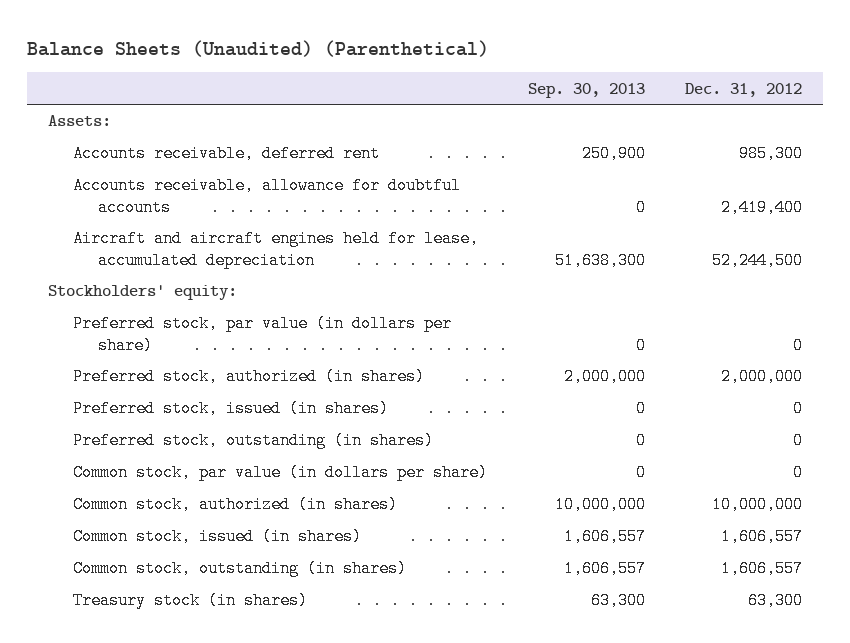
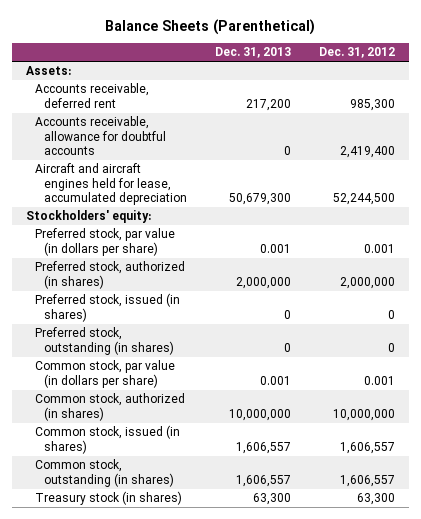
- Balance Sheets (Unaudited) (Parenthetical)
+ Balance Sheets (Parenthetical)
- | Sep. 30, 2013 | Dec. 31, 2012
+ | Dec. 31, 2013 | Dec. 31, 2012
- Preferred stock, par value (in dollars per share) | 0 | 0
+ Preferred stock, par value (in dollars per share) | 0.001 | 0.001
- Common stock, par value (in dollars per share) | 0 | 0
+ Common stock, par value (in dollars per share) | 0.001 | 0.001

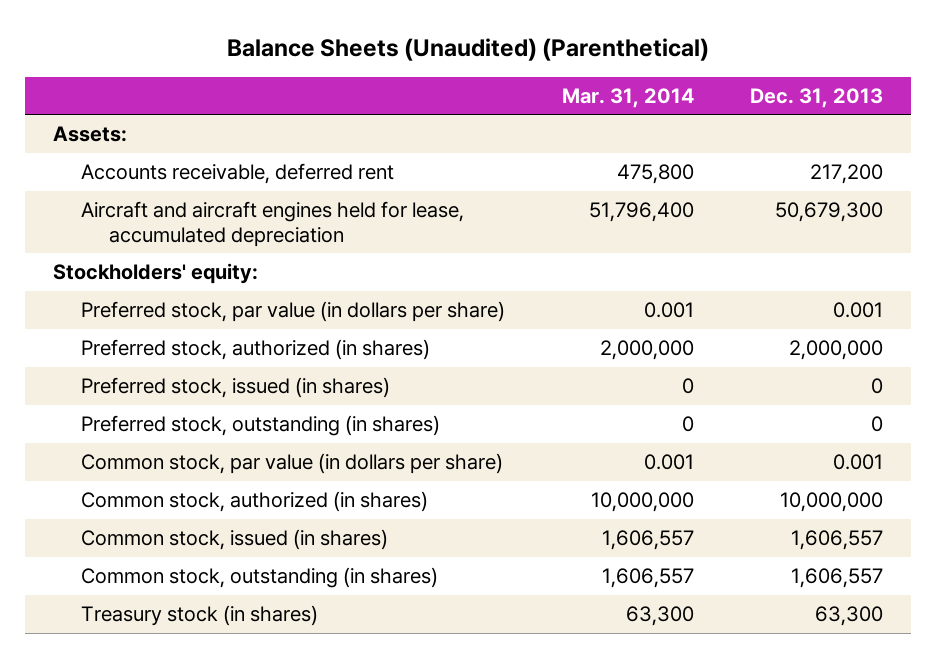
- Balance Sheets (Parenthetical)
+ Balance Sheets (Unaudited) (Parenthetical)
- | Dec. 31, 2013 | Dec. 31, 2012
+ | Mar. 31, 2014 | Dec. 31, 2013
- Accounts receivable, allowance for doubtful accounts | 0 | 2,419,400

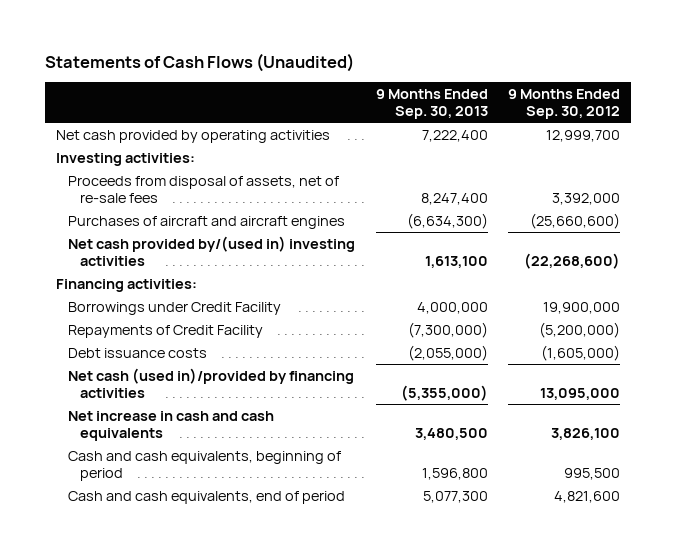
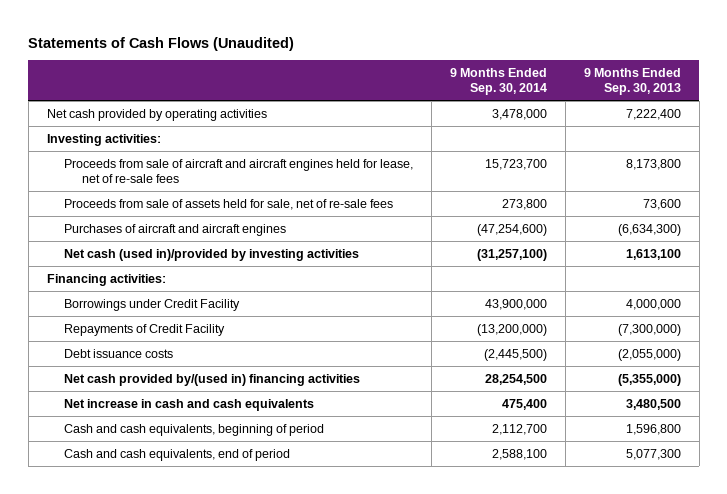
- | 9 Months Ended Sep. 30, 2013 | 9 Months Ended Sep. 30, 2012
+ | 9 Months Ended Sep. 30, 2014 | 9 Months Ended Sep. 30, 2013
- Proceeds from disposal of assets, net of re-sale fees | 8,247,400 | 3,392,000
+ Proceeds from sale of aircraft and aircraft engines held for lease, net of re-sale fees | 15,723,700 | 8,173,800
+ Proceeds from sale of assets held for sale, net of re-sale fees | 273,800 | 73,600
- Net cash provided by/(used in) investing activities | 1,613,100 | (22,268,600)
+ Net cash (used in)/provided by investing activities | (31,257,100) | 1,613,100
- Net cash (used in)/provided by financing activities | (5,355,000) | 13,095,000
+ Net cash provided by/(used in) financing activities | 28,254,500 | (5,355,000)

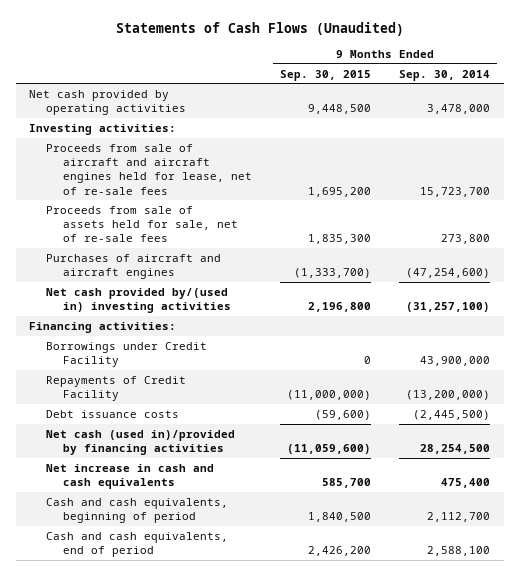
- | 9 Months Ended Sep. 30, 2014 | 9 Months Ended Sep. 30, 2013
+ | 9 Months Ended Sep. 30, 2015 | 9 Months Ended Sep. 30, 2014
- Net cash (used in)/provided by investing activities | (31,257,100) | 1,613,100
+ Net cash provided by/(used in) investing activities | 2,196,800 | (31,257,100)
- Net cash provided by/(used in) financing activities | 28,254,500 | (5,355,000)
+ Net cash (used in)/provided by financing activities | (11,059,600) | 28,254,500

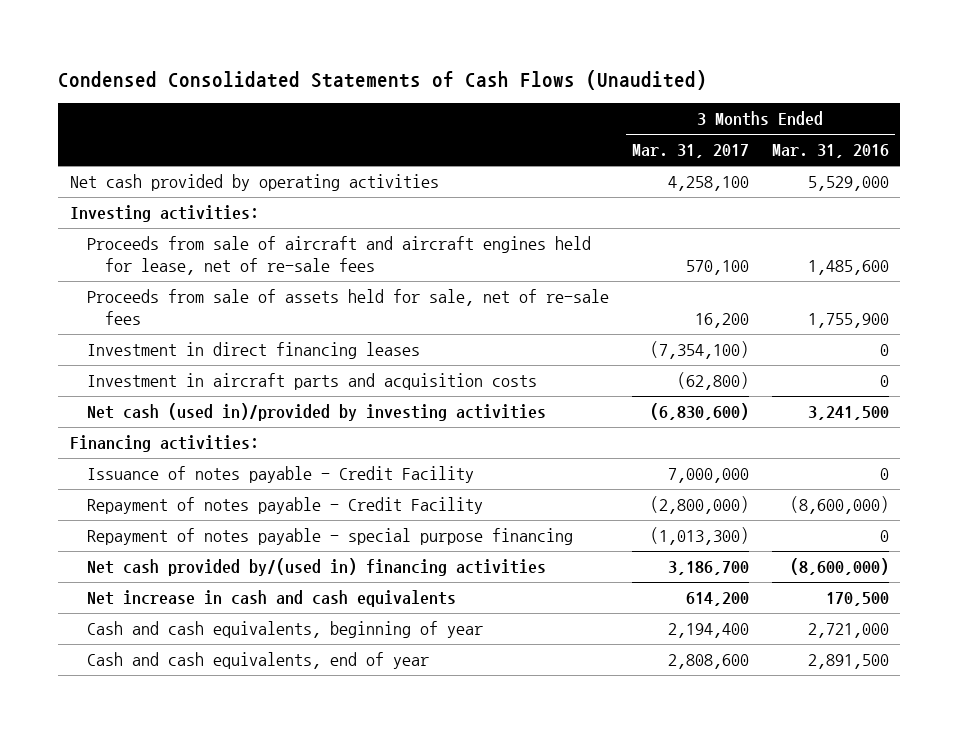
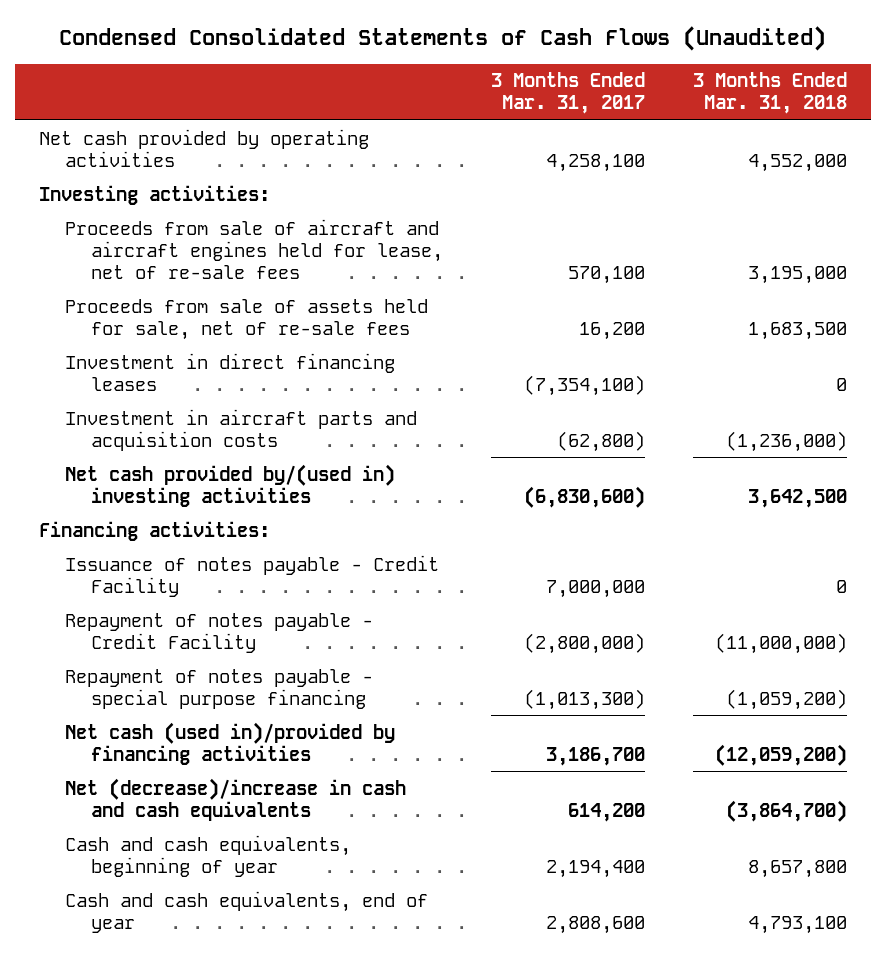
- | 3 Months Ended Mar. 31, 2017 | 3 Months Ended Mar. 31, 2016
+ | 3 Months Ended Mar. 31, 2017 | 3 Months Ended Mar. 31, 2018
- Net cash (used in)/provided by investing activities | (6,830,600) | 3,241,500
+ Net cash provided by/(used in) investing activities | (6,830,600) | 3,642,500
- Net cash provided by/(used in) financing activities | 3,186,700 | (8,600,000)
- Net increase in cash and cash equivalents | 614,200 | 170,500
+ Net cash (used in)/provided by financing activities | 3,186,700 | (12,059,200)
+ Net (decrease)/increase in cash and cash equivalents | 614,200 | (3,864,700)

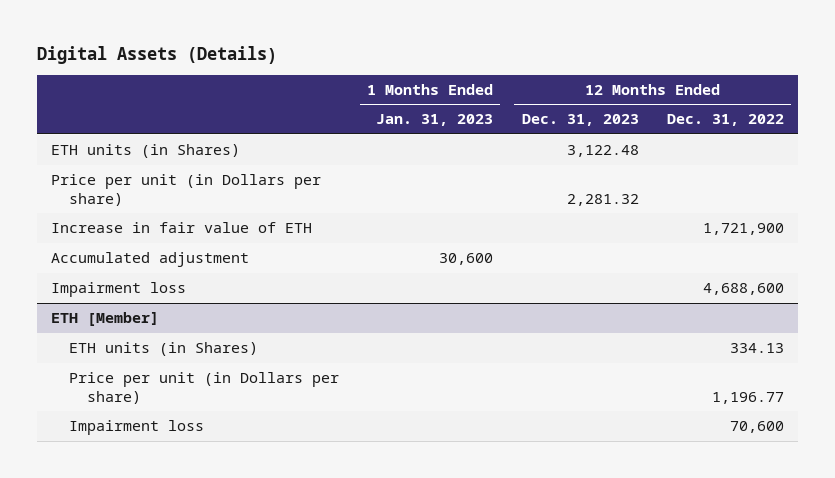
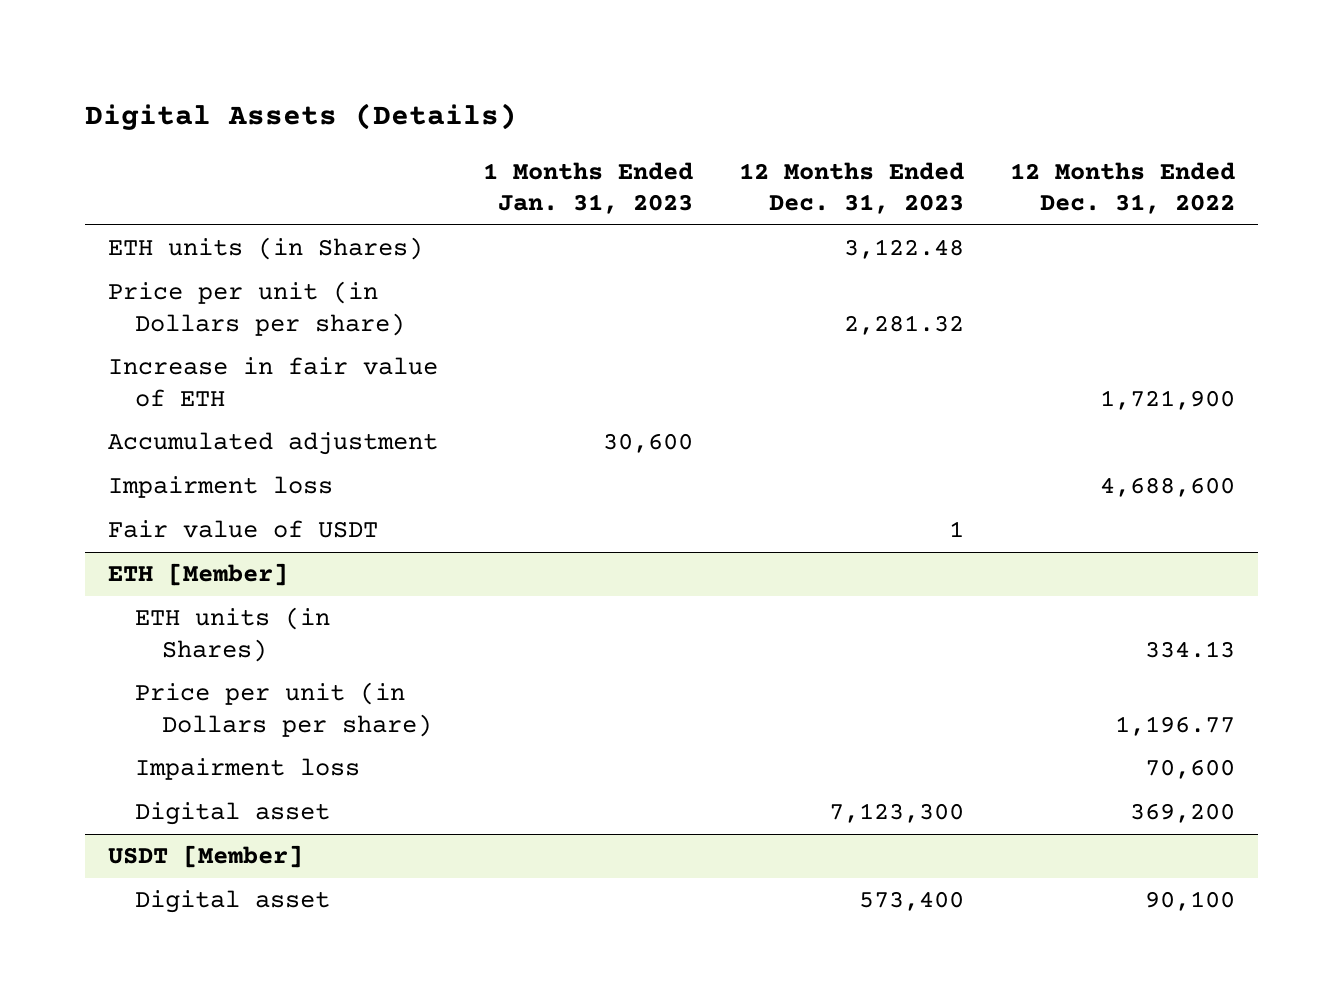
+ Fair value of USDT | | 1 |
@ ETH [Member]
+ Digital asset | | 7,123,300 | 369,200
+ USDT [Member]
+ Digital asset | | 573,400 | 90,100

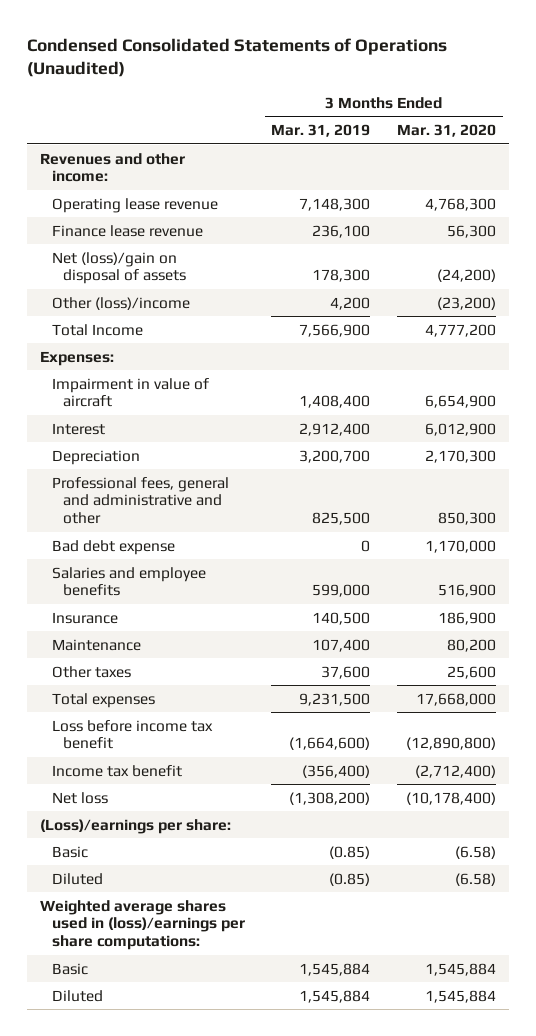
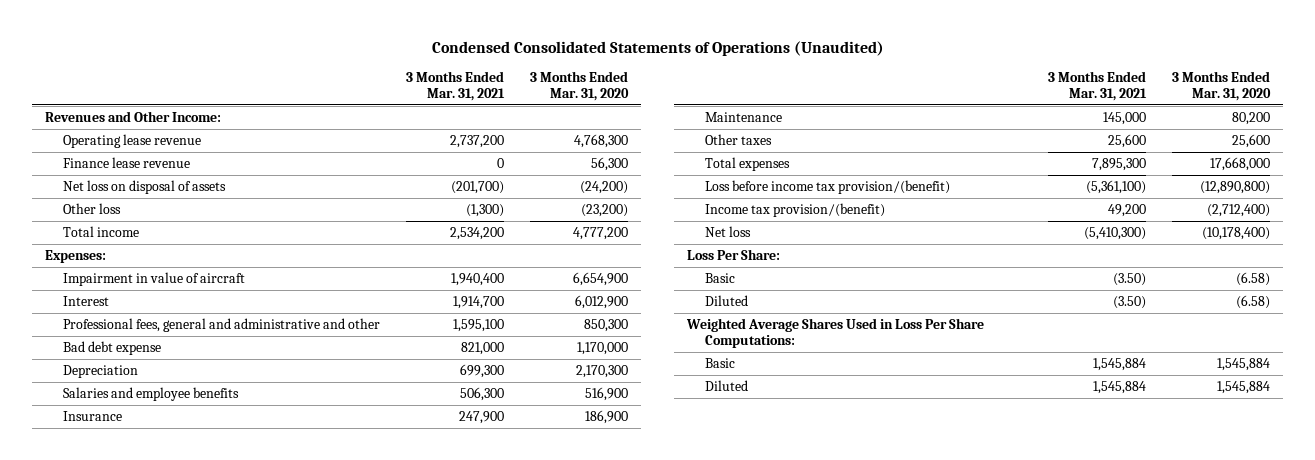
- | 3 Months Ended Mar. 31, 2019 | 3 Months Ended Mar. 31, 2020
+ | 3 Months Ended Mar. 31, 2021 | 3 Months Ended Mar. 31, 2020
- Revenues and other income:
+ Revenues and Other Income:
- Net (loss)/gain on disposal of assets | 178,300 | (24,200)
- Other (loss)/income | 4,200 | (23,200)
- Total Income | 7,566,900 | 4,777,200
+ Net loss on disposal of assets | (201,700) | (24,200)
+ Other loss | (1,300) | (23,200)
+ Total income | 2,534,200 | 4,777,200
moved down: Depreciation | 699,300 | 2,170,300
- Loss before income tax benefit | (1,664,600) | (12,890,800)
- Income tax benefit | (356,400) | (2,712,400)
+ Loss before income tax provision/(benefit) | (5,361,100) | (12,890,800)
+ Income tax provision/(benefit) | 49,200 | (2,712,400)
- (Loss)/earnings per share:
+ Loss Per Share:
- Weighted average shares used in (loss)/earnings per share computations:
+ Weighted Average Shares Used in Loss Per Share Computations:

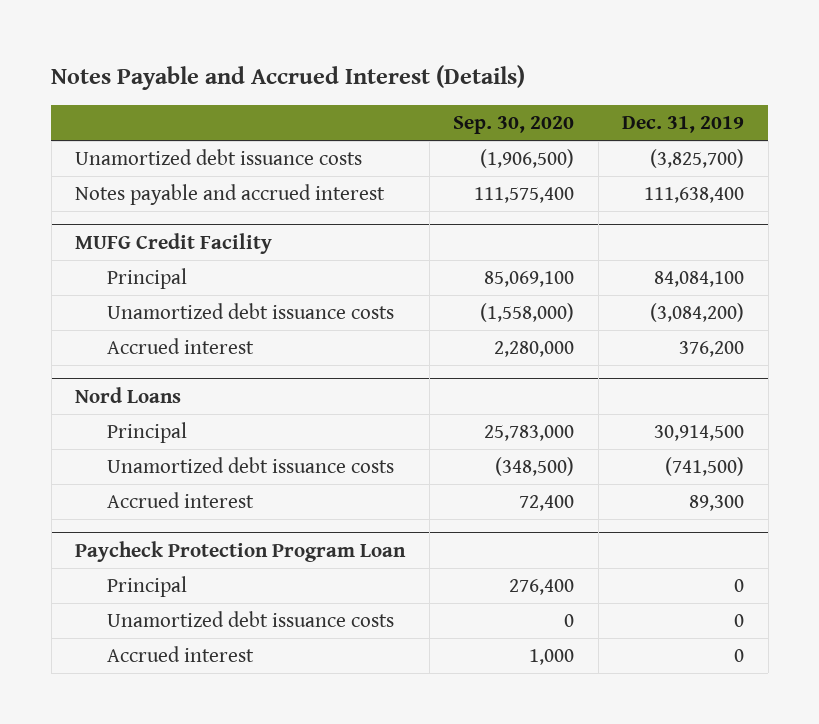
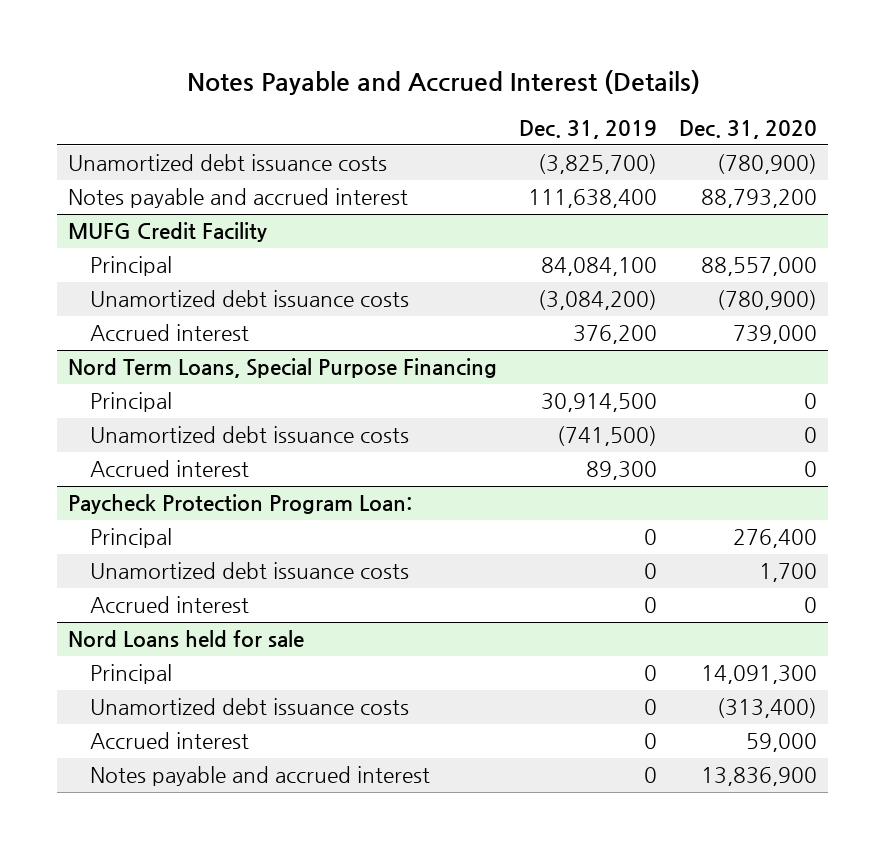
- | Sep. 30, 2020 | Dec. 31, 2019
+ | Dec. 31, 2019 | Dec. 31, 2020
- Nord Loans
+ Nord Term Loans, Special Purpose Financing
- Paycheck Protection Program Loan
+ Paycheck Protection Program Loan:
+ Nord Loans held for sale
+ Principal | 0 | 14,091,300
+ Unamortized debt issuance costs | 0 | (313,400)
+ Accrued interest | 0 | 59,000
+ Notes payable and accrued interest | 0 | 13,836,900

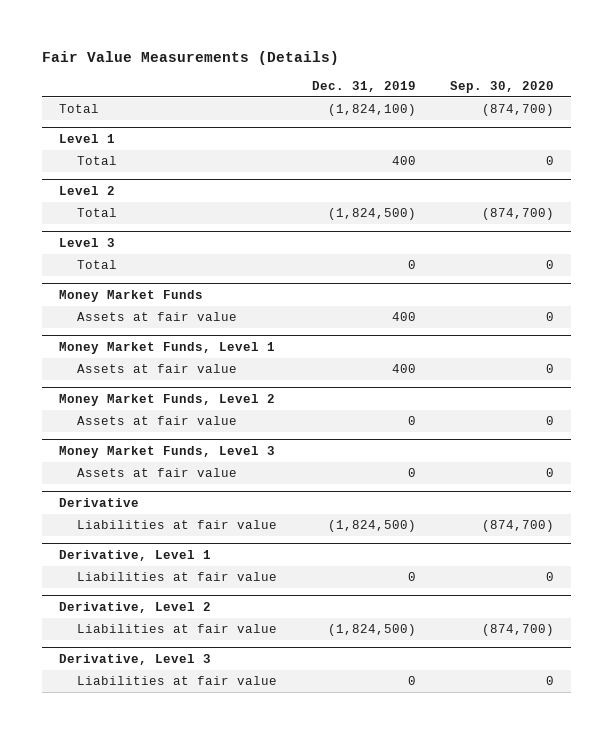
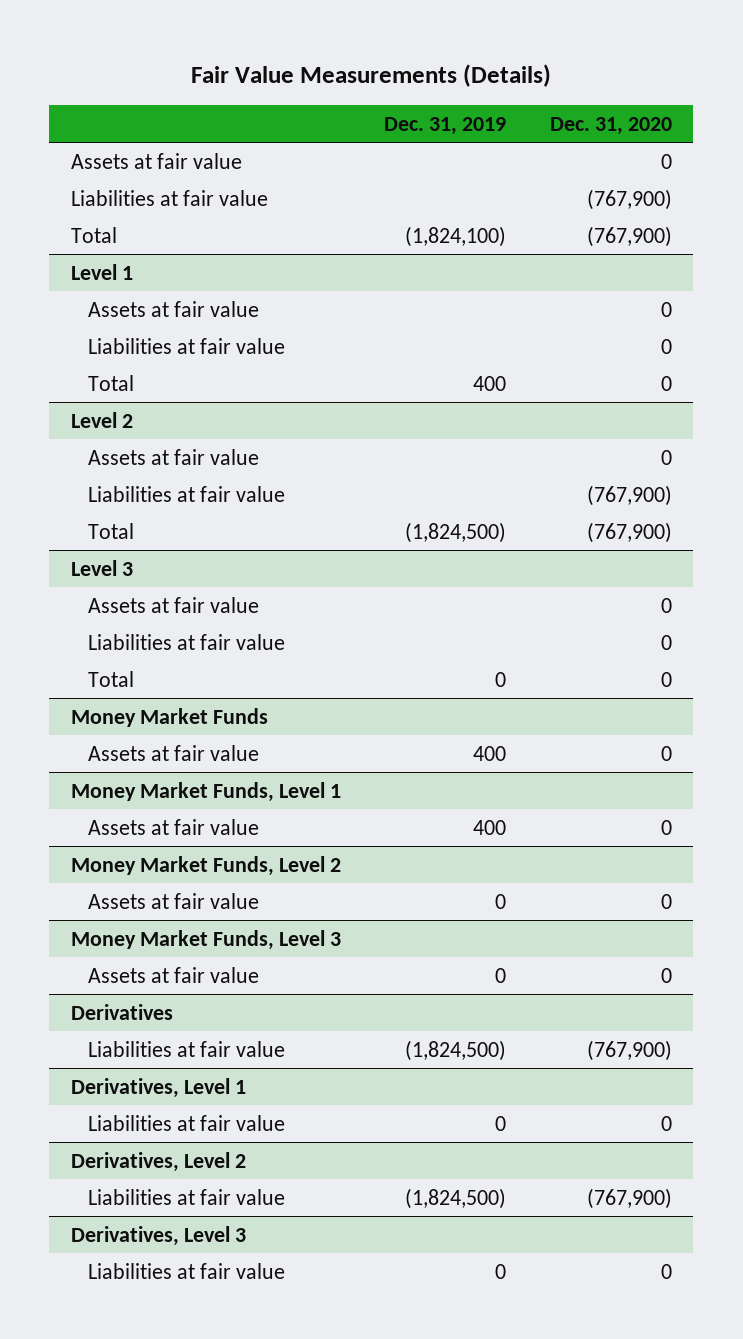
- | Dec. 31, 2019 | Sep. 30, 2020
+ | Dec. 31, 2019 | Dec. 31, 2020
+ Assets at fair value | | 0
+ Liabilities at fair value | | (767,900)
@ Level 1
+ Assets at fair value | | 0
+ Liabilities at fair value | | 0
@ Level 2
+ Assets at fair value | | 0
+ Liabilities at fair value | | (767,900)
@ Level 3
+ Assets at fair value | | 0
+ Liabilities at fair value | | 0
- Derivative
+ Derivatives
- Derivative, Level 1
+ Derivatives, Level 1
- Derivative, Level 2
+ Derivatives, Level 2
- Derivative, Level 3
+ Derivatives, Level 3

